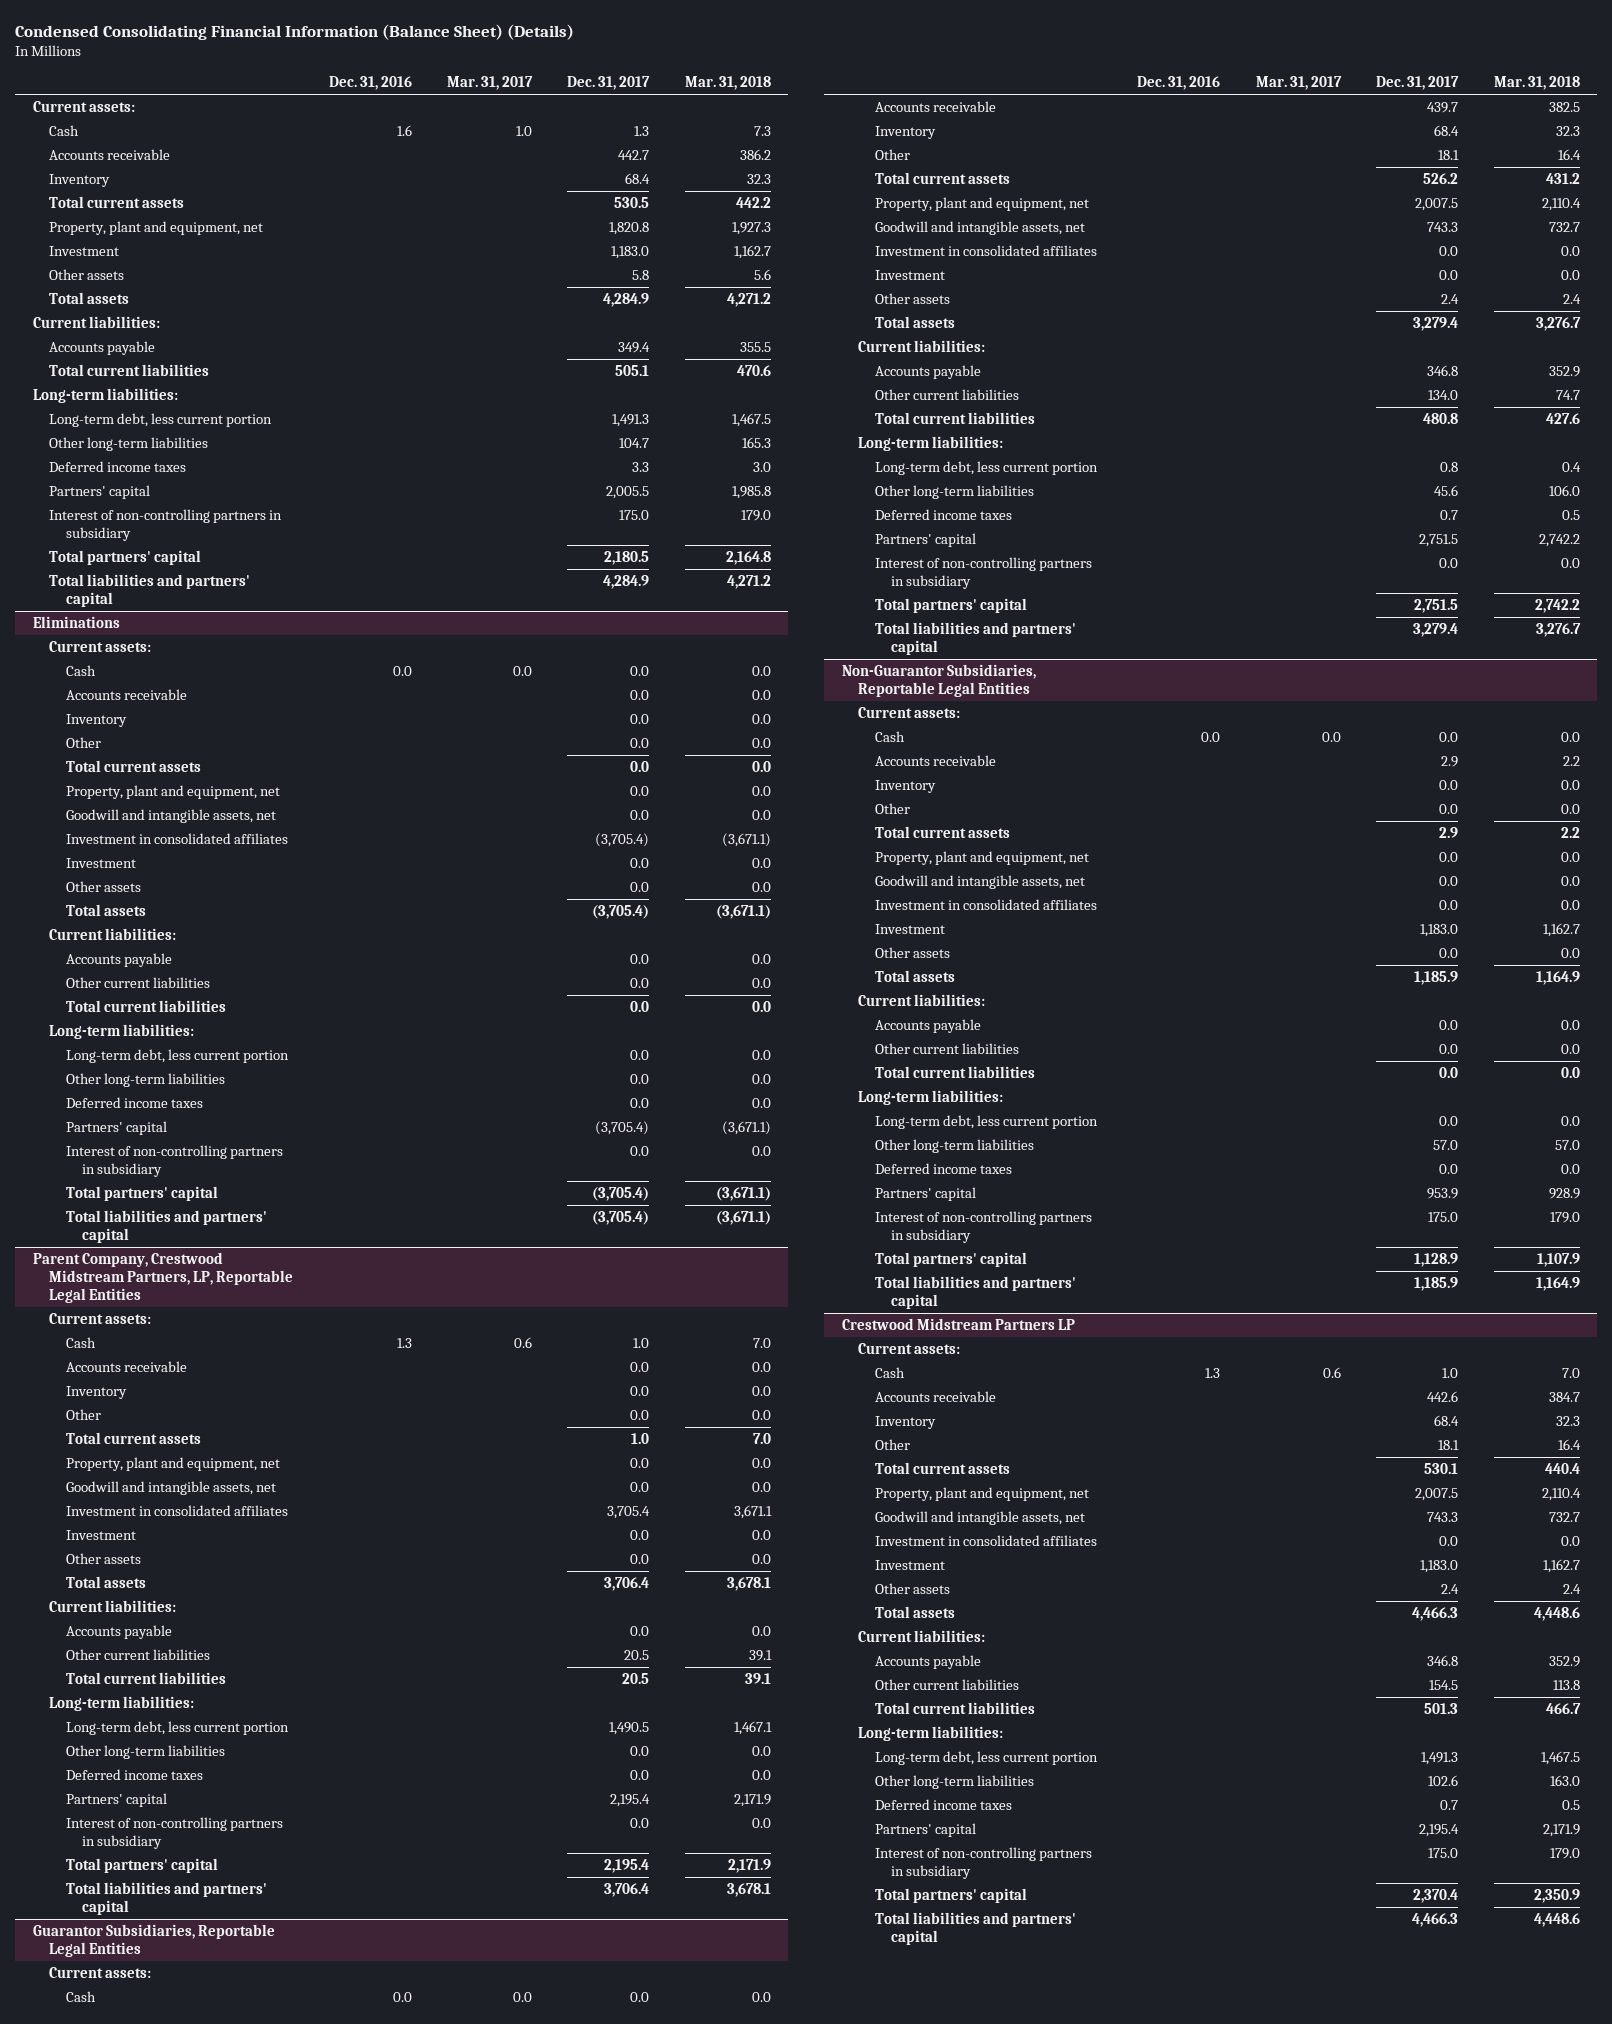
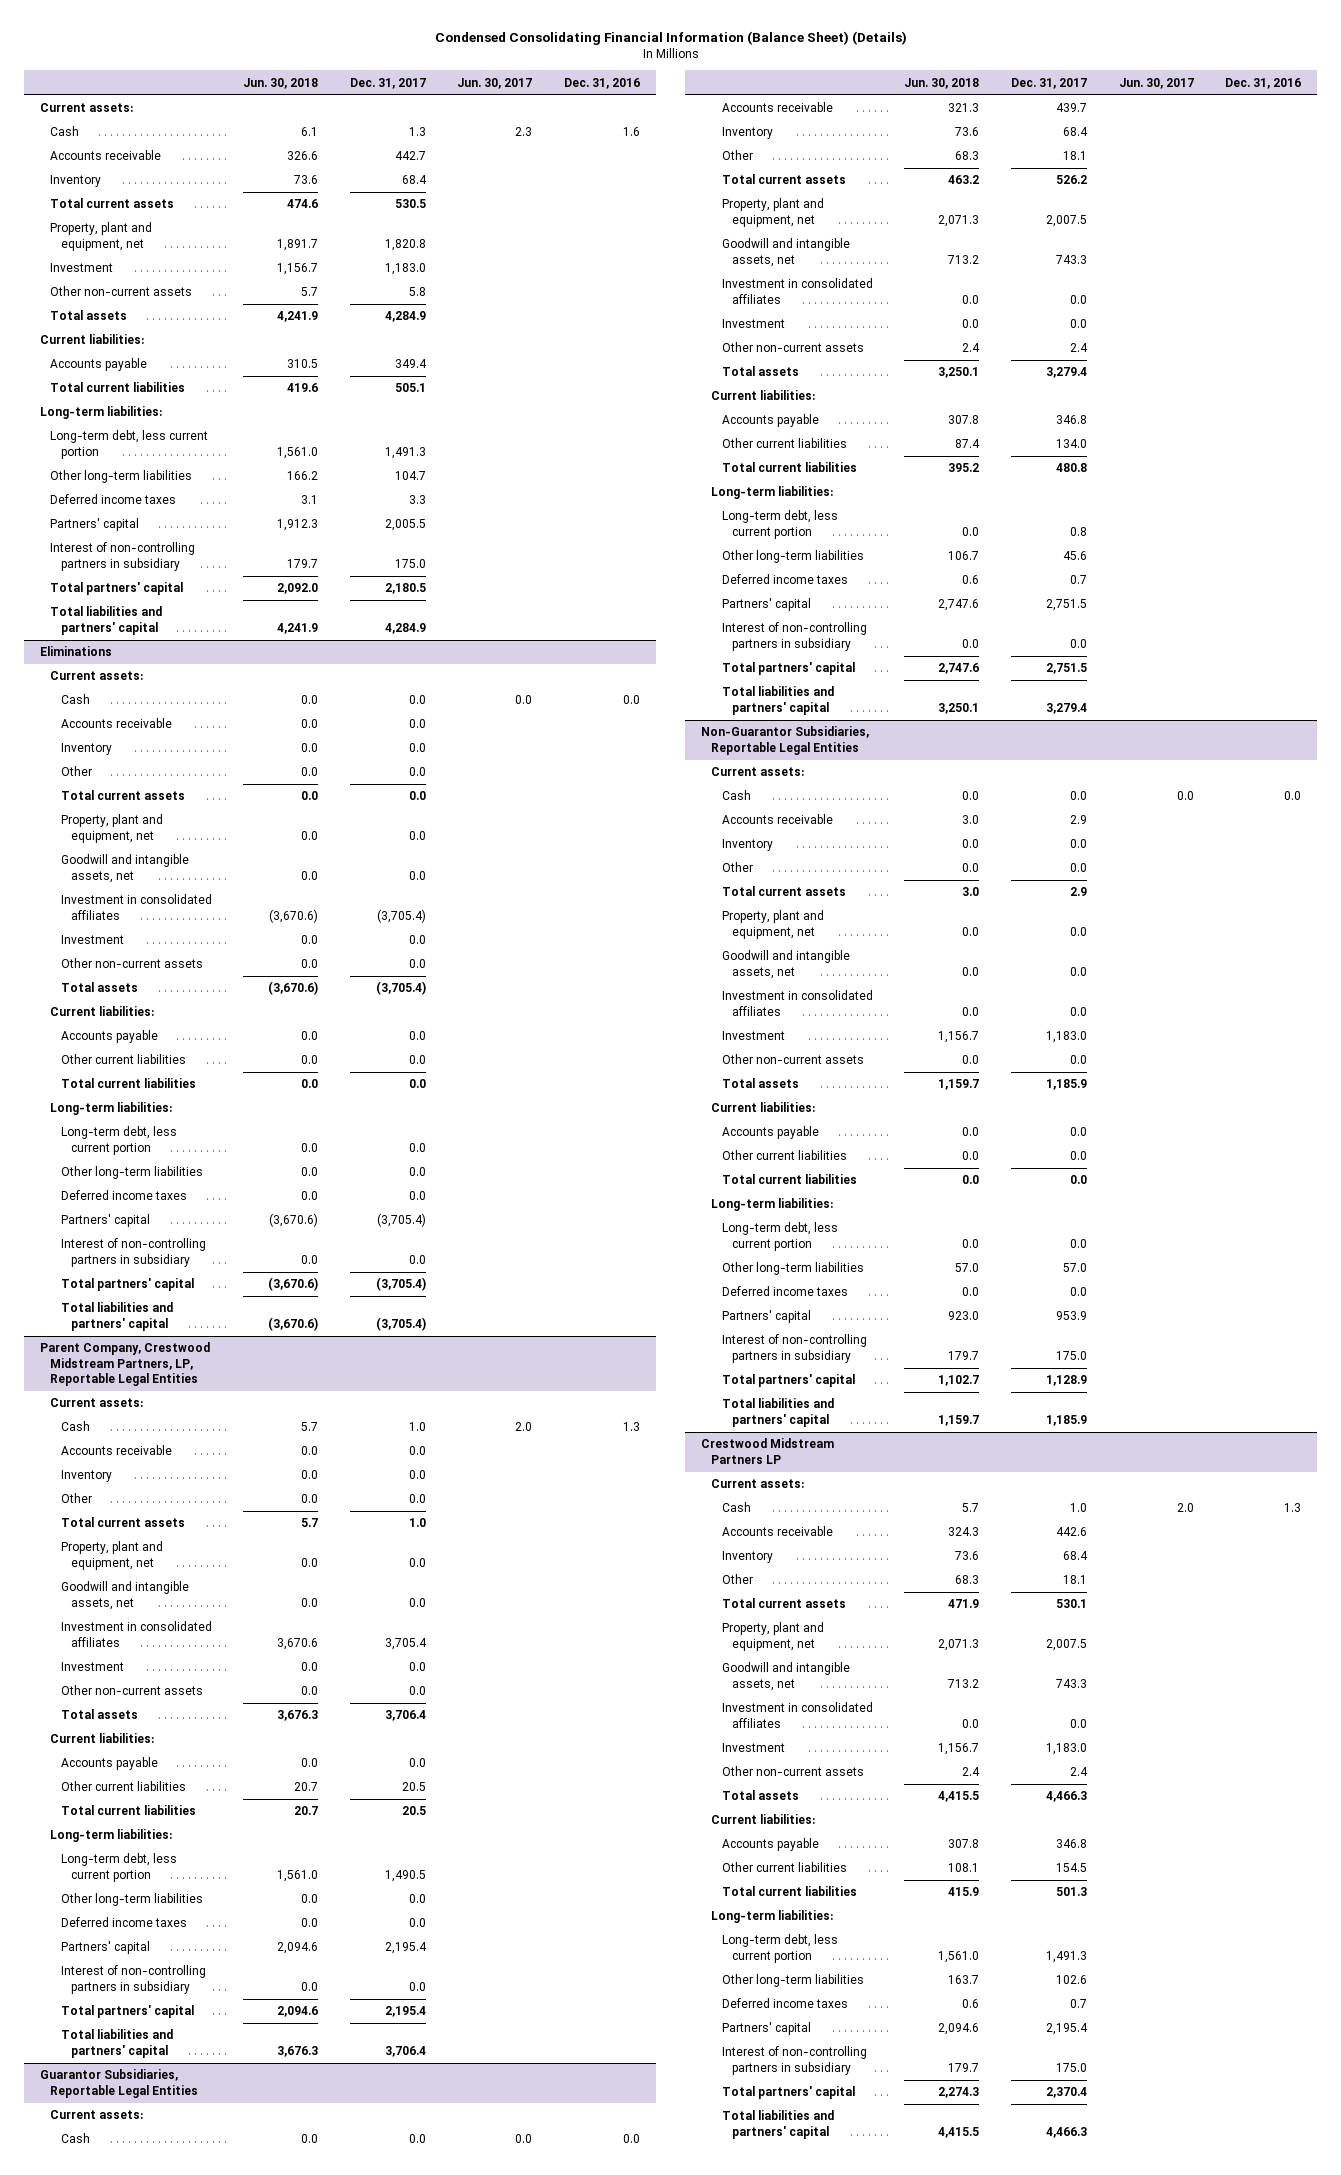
- | Dec. 31, 2016 | Mar. 31, 2017 | Dec. 31, 2017 | Mar. 31, 2018
+ | Jun. 30, 2018 | Dec. 31, 2017 | Jun. 30, 2017 | Dec. 31, 2016
- Other assets | | | 5.8 | 5.6
+ Other non-current assets | 5.7 | 5.8 | |
@ Eliminations
- Other assets | | | 0.0 | 0.0
+ Other non-current assets | 0.0 | 0.0 | |
@ Parent Company, Crestwood Midstream Partners, LP, Reportable Legal Entities
- Other assets | | | 0.0 | 0.0
+ Other non-current assets | 0.0 | 0.0 | |
@ Guarantor Subsidiaries, Reportable Legal Entities
- Other assets | | | 2.4 | 2.4
+ Other non-current assets | 2.4 | 2.4 | |
@ Non-Guarantor Subsidiaries, Reportable Legal Entities
- Other assets | | | 0.0 | 0.0
+ Other non-current assets | 0.0 | 0.0 | |
@ Crestwood Midstream Partners LP
- Other assets | | | 2.4 | 2.4
+ Other non-current assets | 2.4 | 2.4 | |

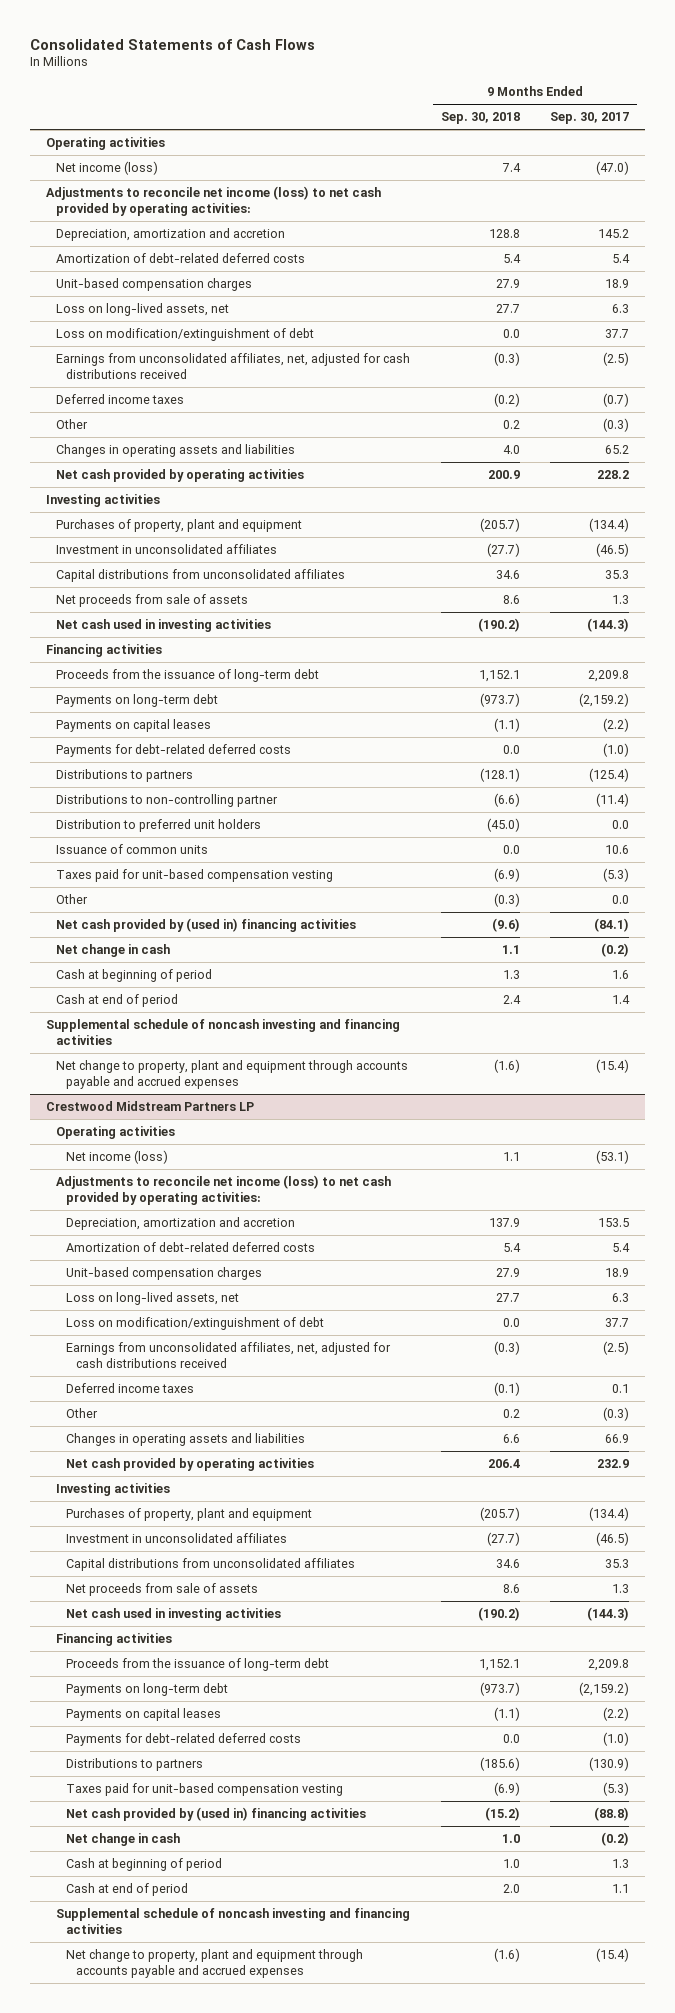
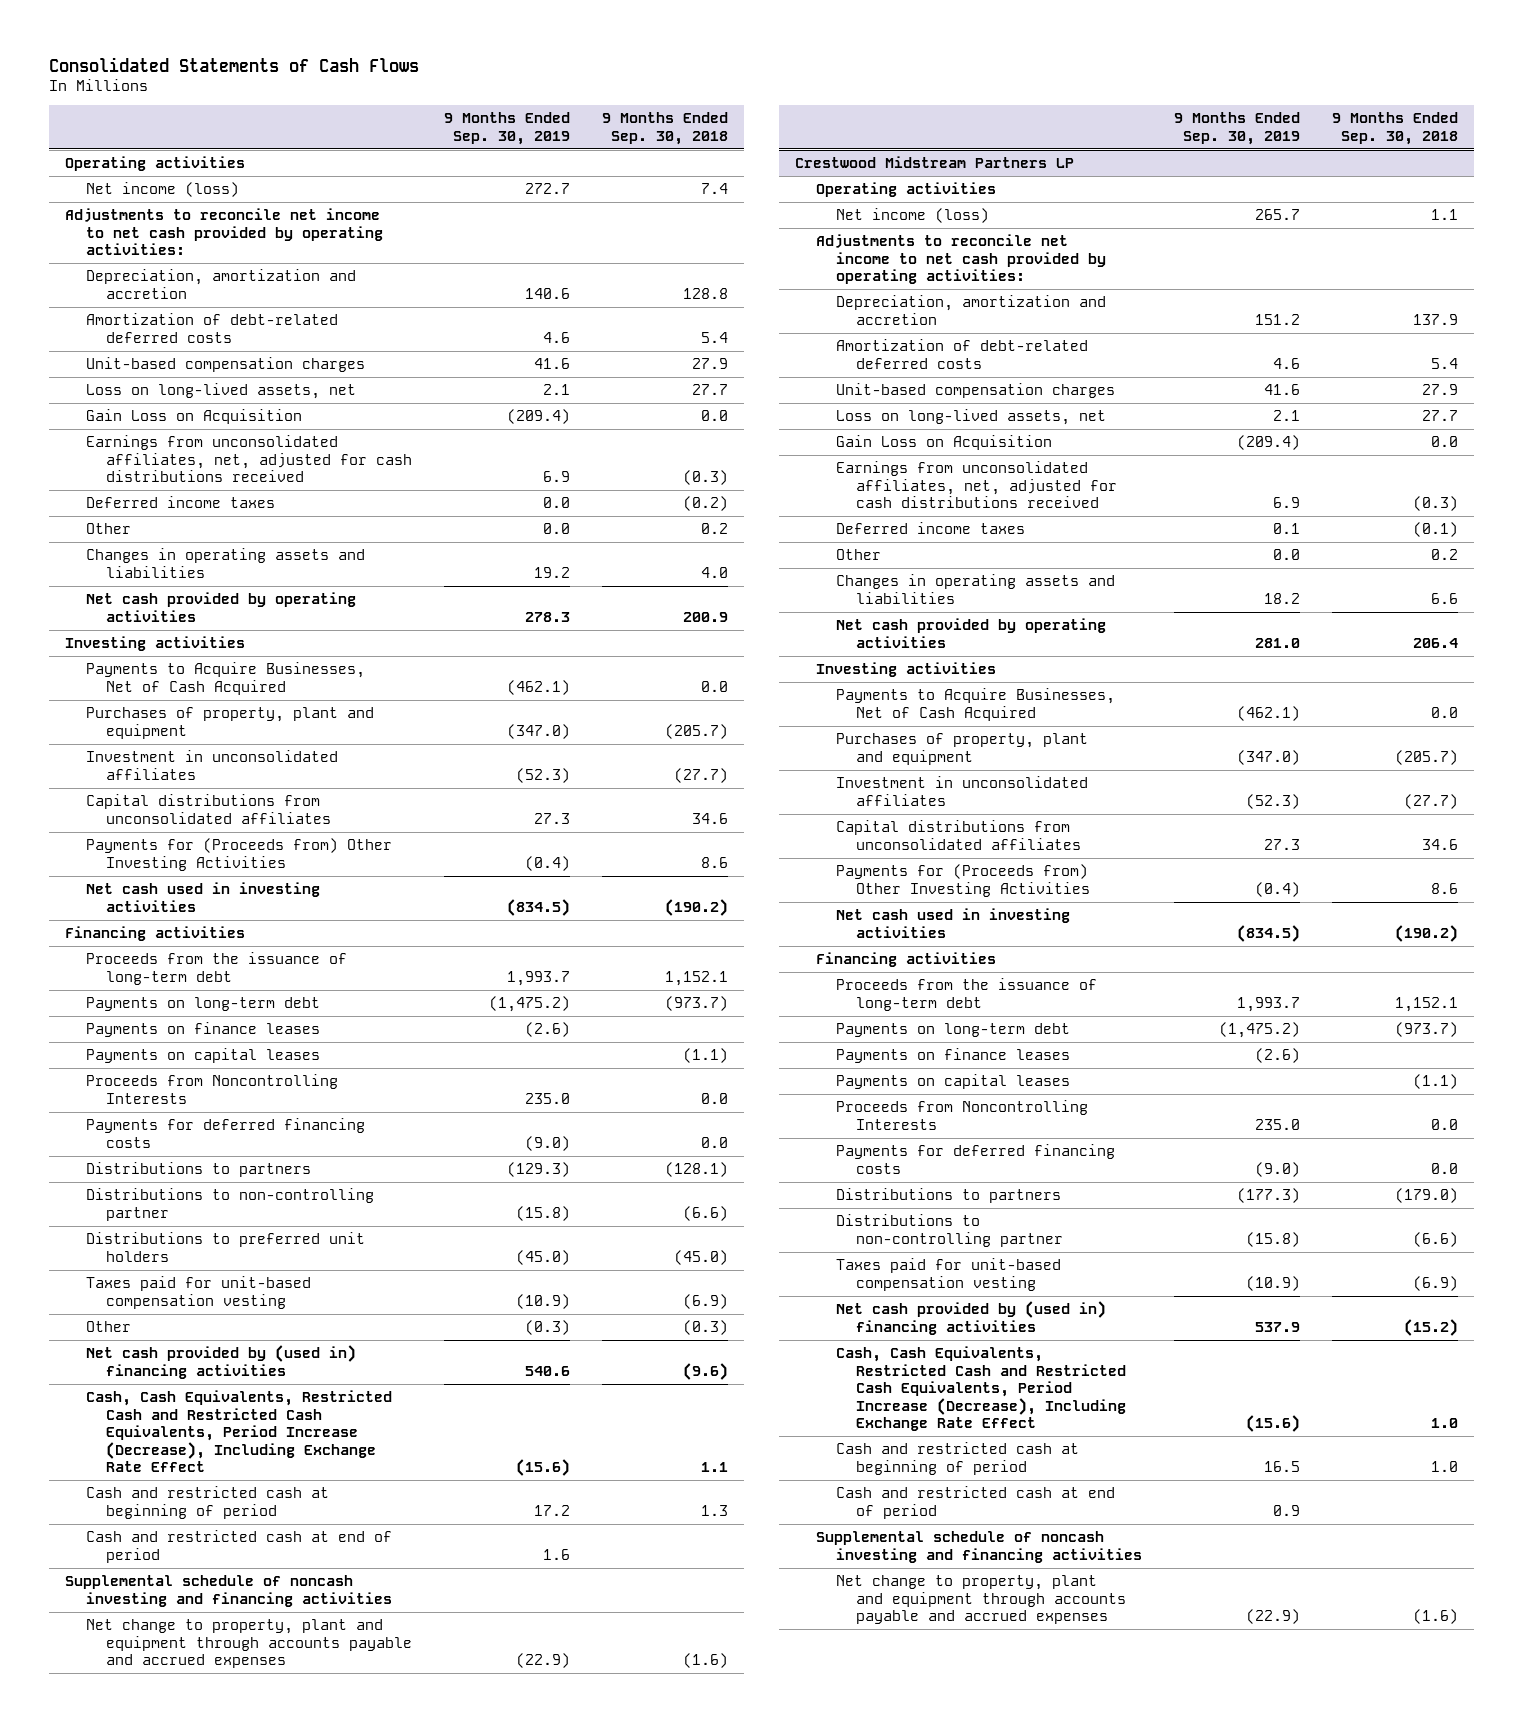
- | 9 Months Ended Sep. 30, 2018 | 9 Months Ended Sep. 30, 2017
+ | 9 Months Ended Sep. 30, 2019 | 9 Months Ended Sep. 30, 2018
- Adjustments to reconcile net income (loss) to net cash provided by operating activities:
+ Adjustments to reconcile net income to net cash provided by operating activities:
- Loss on modification/extinguishment of debt | 0.0 | 37.7
+ Gain Loss on Acquisition | (209.4) | 0.0
+ Payments to Acquire Businesses, Net of Cash Acquired | (462.1) | 0.0
- Net proceeds from sale of assets | 8.6 | 1.3
+ Payments for (Proceeds from) Other Investing Activities | (0.4) | 8.6
+ Payments on finance leases | (2.6) |
- Payments for debt-related deferred costs | 0.0 | (1.0)
+ Proceeds from Noncontrolling Interests | 235.0 | 0.0
+ Payments for deferred financing costs | (9.0) | 0.0
- Distribution to preferred unit holders | (45.0) | 0.0
- Issuance of common units | 0.0 | 10.6
+ Distributions to preferred unit holders | (45.0) | (45.0)
- Net change in cash | 1.1 | (0.2)
- Cash at beginning of period | 1.3 | 1.6
- Cash at end of period | 2.4 | 1.4
+ Cash, Cash Equivalents, Restricted Cash and Restricted Cash Equivalents, Period Increase (Decrease), Including Exchange Rate Effect | (15.6) | 1.1
+ Cash and restricted cash at beginning of period | 17.2 | 1.3
+ Cash and restricted cash at end of period | 1.6 |
@ Crestwood Midstream Partners LP
- Adjustments to reconcile net income (loss) to net cash provided by operating activities:
+ Adjustments to reconcile net income to net cash provided by operating activities:
- Loss on modification/extinguishment of debt | 0.0 | 37.7
+ Gain Loss on Acquisition | (209.4) | 0.0
+ Payments to Acquire Businesses, Net of Cash Acquired | (462.1) | 0.0
- Net proceeds from sale of assets | 8.6 | 1.3
+ Payments for (Proceeds from) Other Investing Activities | (0.4) | 8.6
+ Payments on finance leases | (2.6) |
- Payments for debt-related deferred costs | 0.0 | (1.0)
- Distributions to partners | (185.6) | (130.9)
+ Proceeds from Noncontrolling Interests | 235.0 | 0.0
+ Payments for deferred financing costs | (9.0) | 0.0
+ Distributions to partners | (177.3) | (179.0)
+ Distributions to non-controlling partner | (15.8) | (6.6)
- Net change in cash | 1.0 | (0.2)
- Cash at beginning of period | 1.0 | 1.3
- Cash at end of period | 2.0 | 1.1
+ Cash, Cash Equivalents, Restricted Cash and Restricted Cash Equivalents, Period Increase (Decrease), Including Exchange Rate Effect | (15.6) | 1.0
+ Cash and restricted cash at beginning of period | 16.5 | 1.0
+ Cash and restricted cash at end of period | 0.9 |

